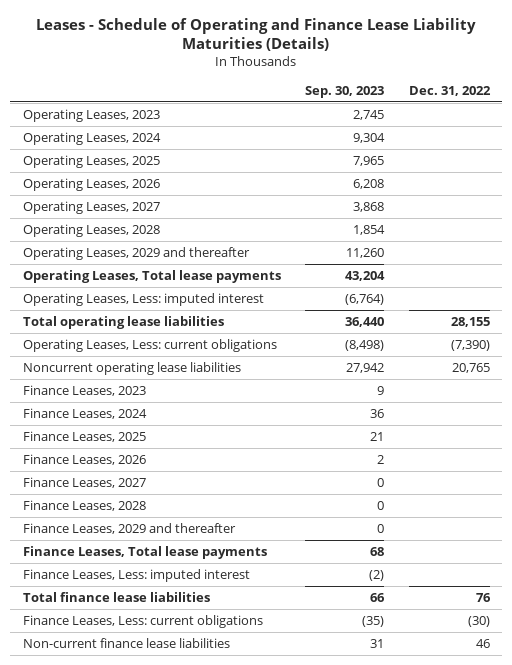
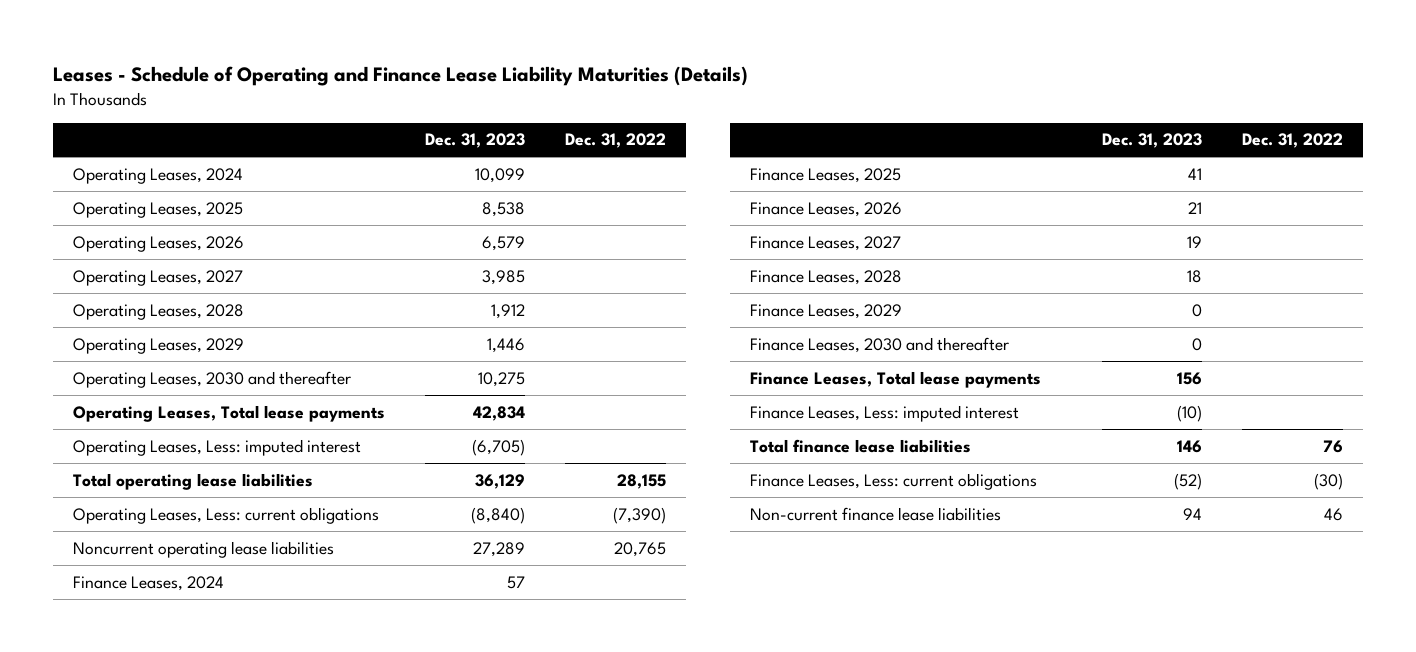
- | Sep. 30, 2023 | Dec. 31, 2022
+ | Dec. 31, 2023 | Dec. 31, 2022
- Operating Leases, 2023 | 2,745 |
- Operating Leases, 2029 and thereafter | 11,260 |
+ Operating Leases, 2029 | 1,446 |
+ Operating Leases, 2030 and thereafter | 10,275 |
- Finance Leases, 2023 | 9 |
- Finance Leases, 2029 and thereafter | 0 |
+ Finance Leases, 2029 | 0 |
+ Finance Leases, 2030 and thereafter | 0 |

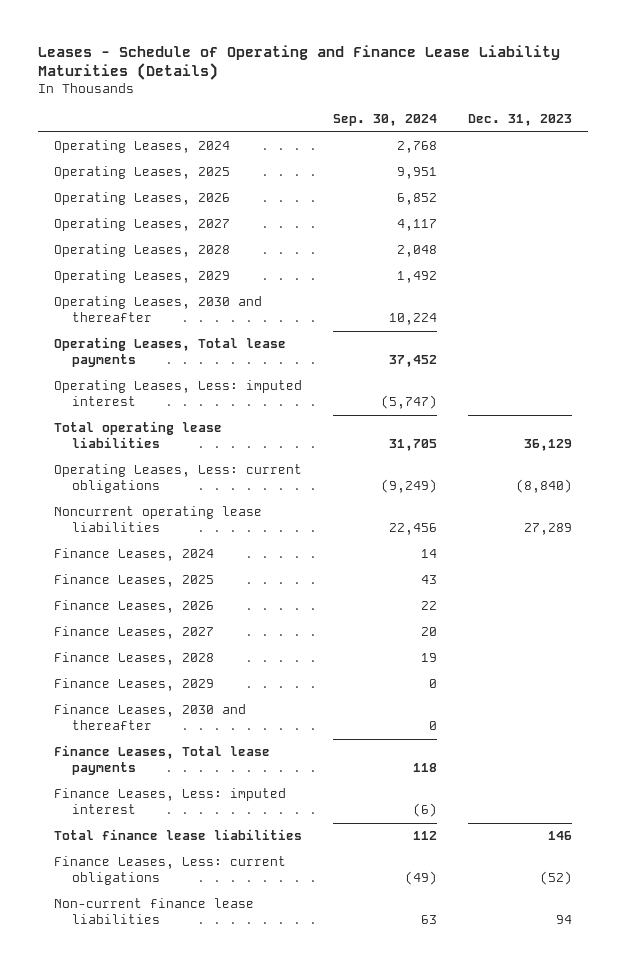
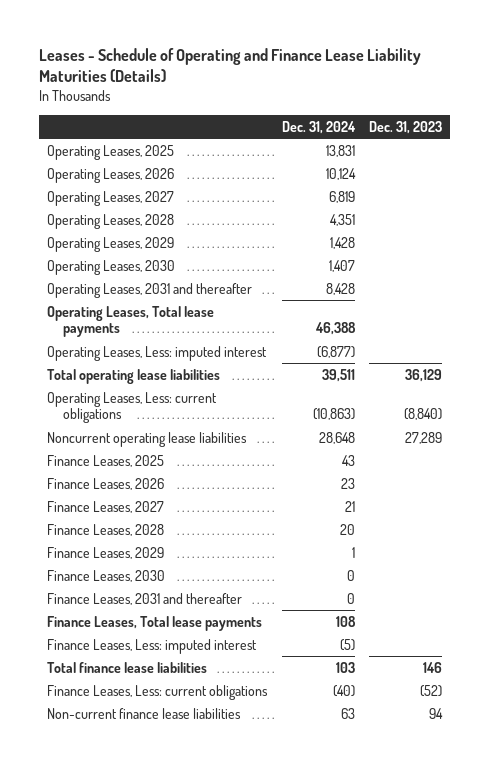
- | Sep. 30, 2024 | Dec. 31, 2023
+ | Dec. 31, 2024 | Dec. 31, 2023
- Operating Leases, 2024 | 2,768 |
- Operating Leases, 2030 and thereafter | 10,224 |
+ Operating Leases, 2030 | 1,407 |
+ Operating Leases, 2031 and thereafter | 8,428 |
- Finance Leases, 2024 | 14 |
- Finance Leases, 2030 and thereafter | 0 |
+ Finance Leases, 2030 | 0 |
+ Finance Leases, 2031 and thereafter | 0 |

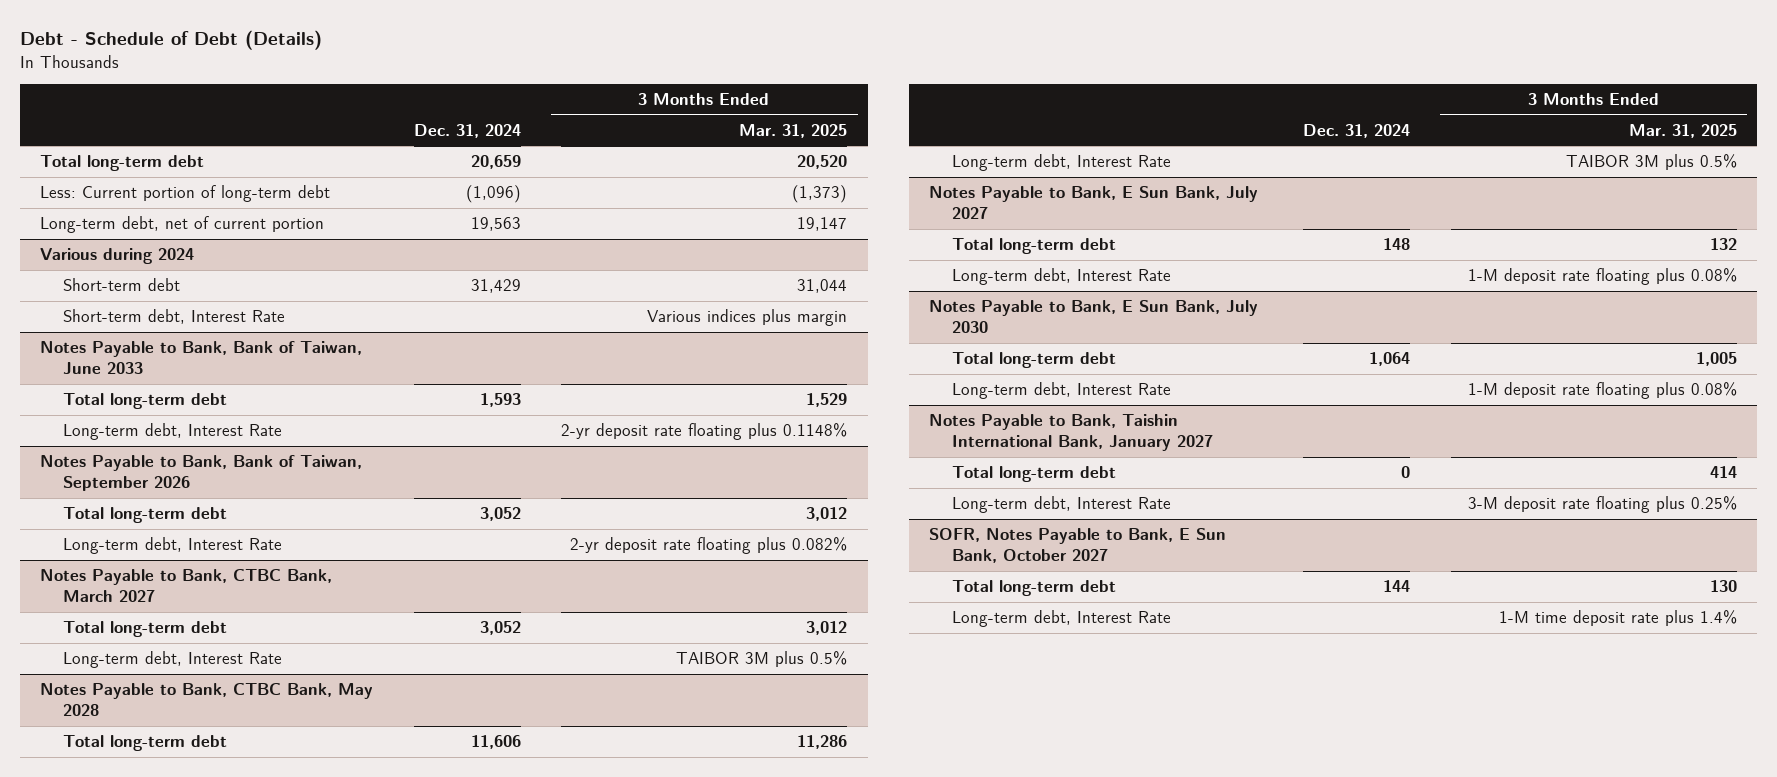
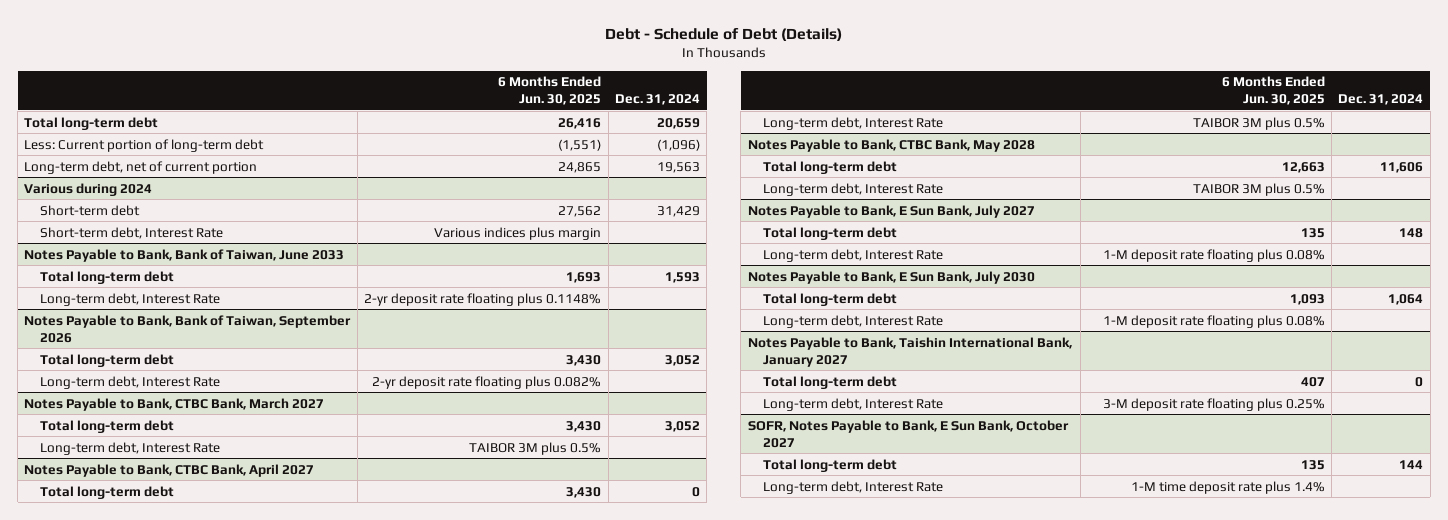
- | Dec. 31, 2024 | 3 Months Ended Mar. 31, 2025
+ | 6 Months Ended Jun. 30, 2025 | Dec. 31, 2024
+ Notes Payable to Bank, CTBC Bank, April 2027
+ Total long-term debt | 3,430 | 0
+ Long-term debt, Interest Rate | TAIBOR 3M plus 0.5% |

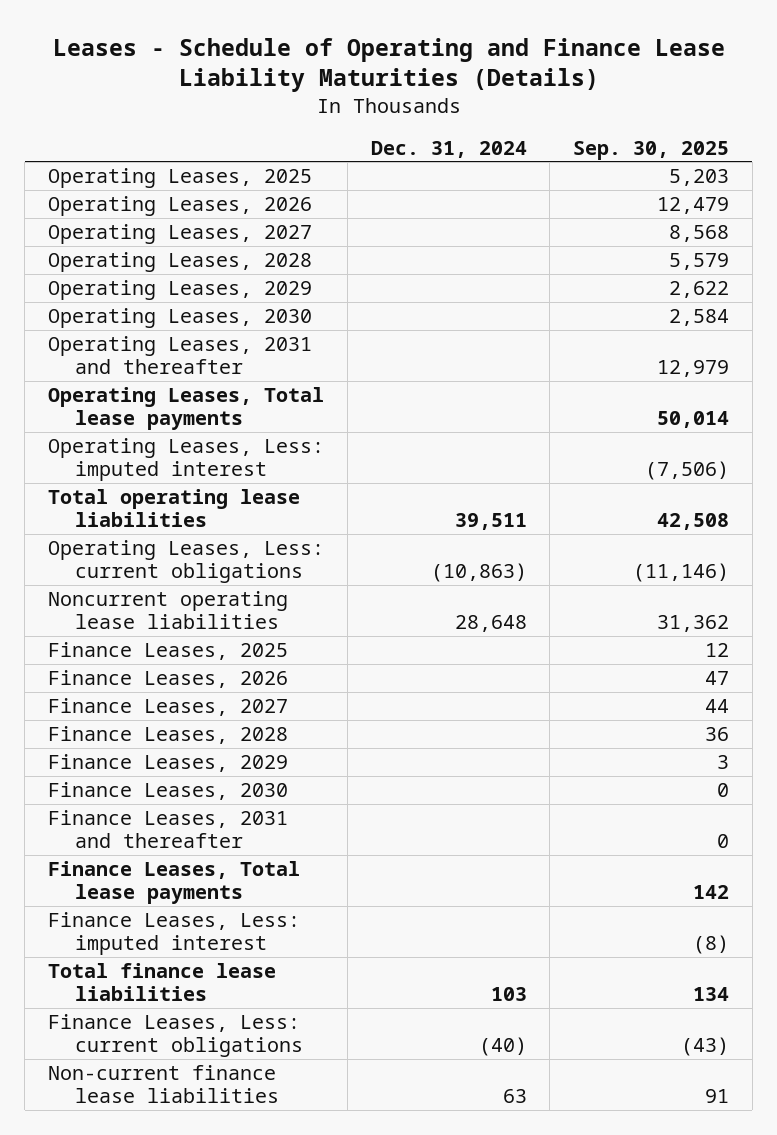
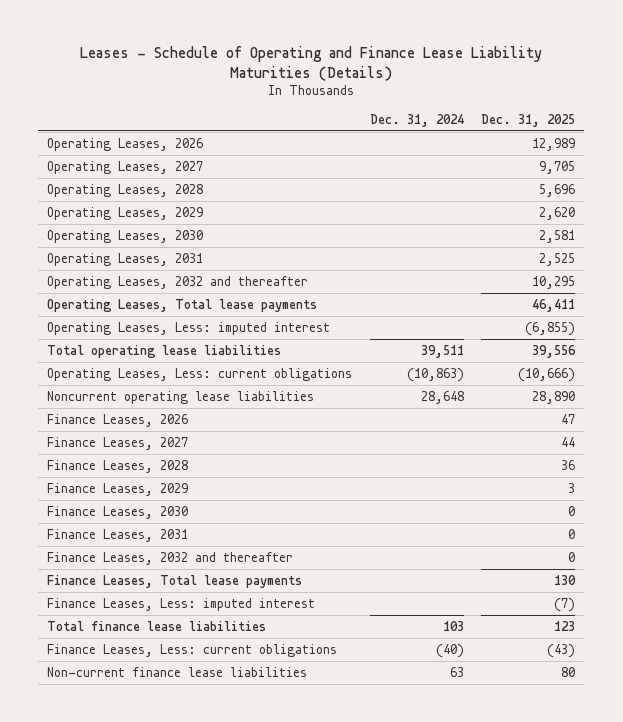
- | Dec. 31, 2024 | Sep. 30, 2025
+ | Dec. 31, 2024 | Dec. 31, 2025
- Operating Leases, 2025 | | 5,203
- Operating Leases, 2031 and thereafter | | 12,979
+ Operating Leases, 2031 | | 2,525
+ Operating Leases, 2032 and thereafter | | 10,295
- Finance Leases, 2025 | | 12
- Finance Leases, 2031 and thereafter | | 0
+ Finance Leases, 2031 | | 0
+ Finance Leases, 2032 and thereafter | | 0

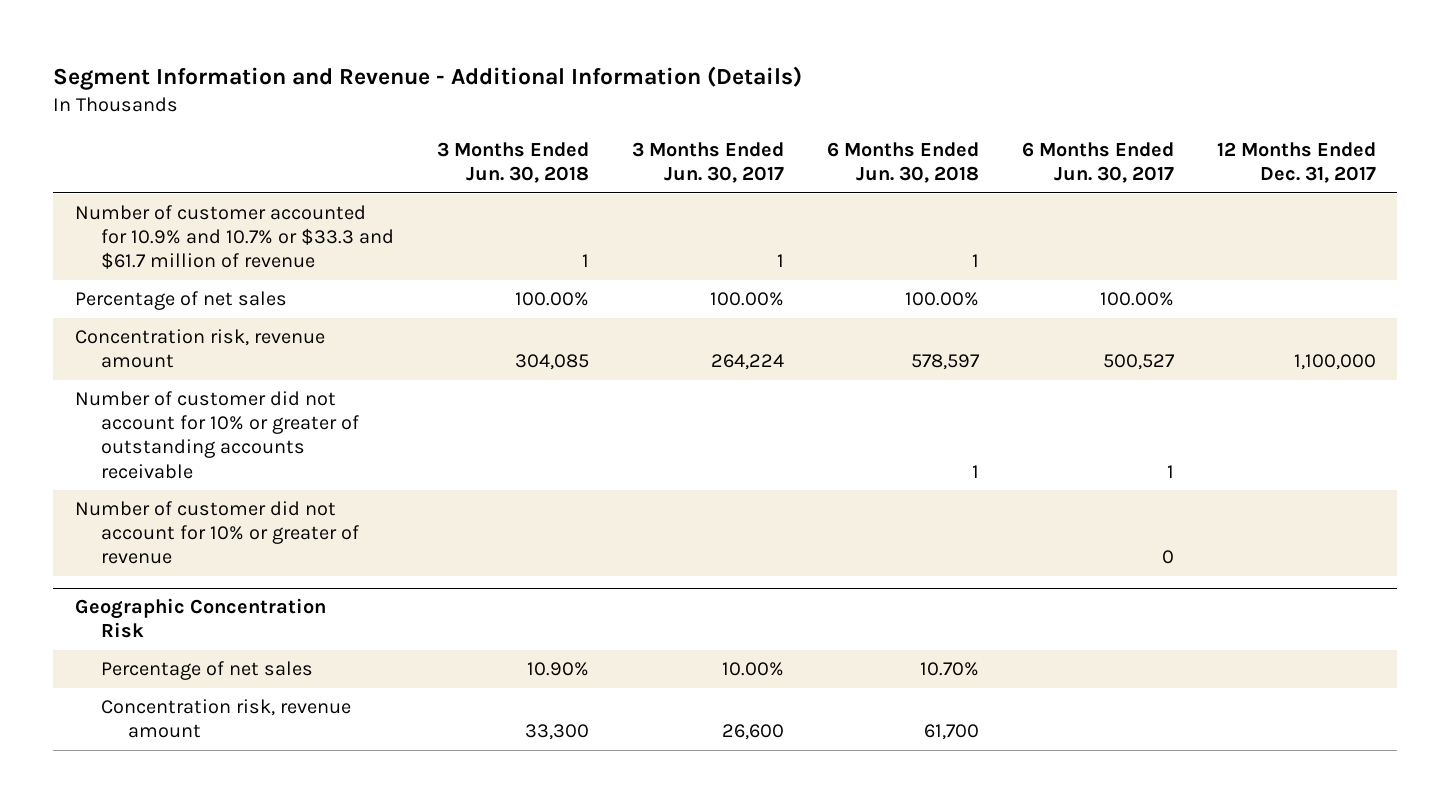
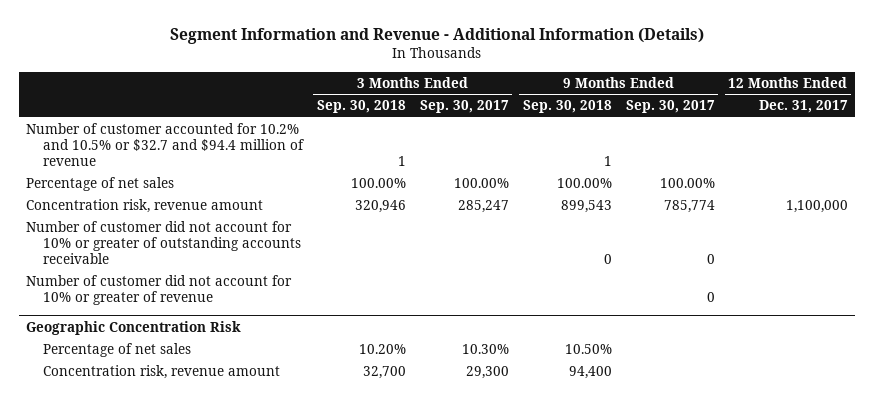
- | 3 Months Ended Jun. 30, 2018 | 3 Months Ended Jun. 30, 2017 | 6 Months Ended Jun. 30, 2018 | 6 Months Ended Jun. 30, 2017 | 12 Months Ended Dec. 31, 2017
+ | 3 Months Ended Sep. 30, 2018 | 3 Months Ended Sep. 30, 2017 | 9 Months Ended Sep. 30, 2018 | 9 Months Ended Sep. 30, 2017 | 12 Months Ended Dec. 31, 2017
- Number of customer accounted for 10.9% and 10.7% or $33.3 and $61.7 million of revenue | 1 | 1 | 1 | |
+ Number of customer accounted for 10.2% and 10.5% or $32.7 and $94.4 million of revenue | 1 | | 1 | |

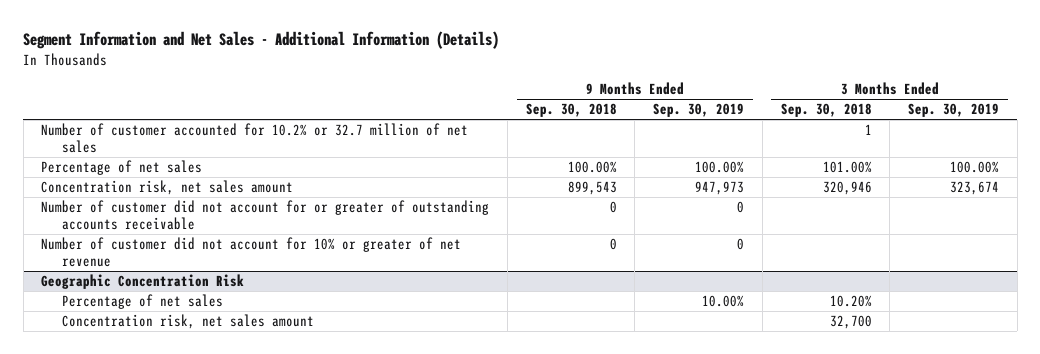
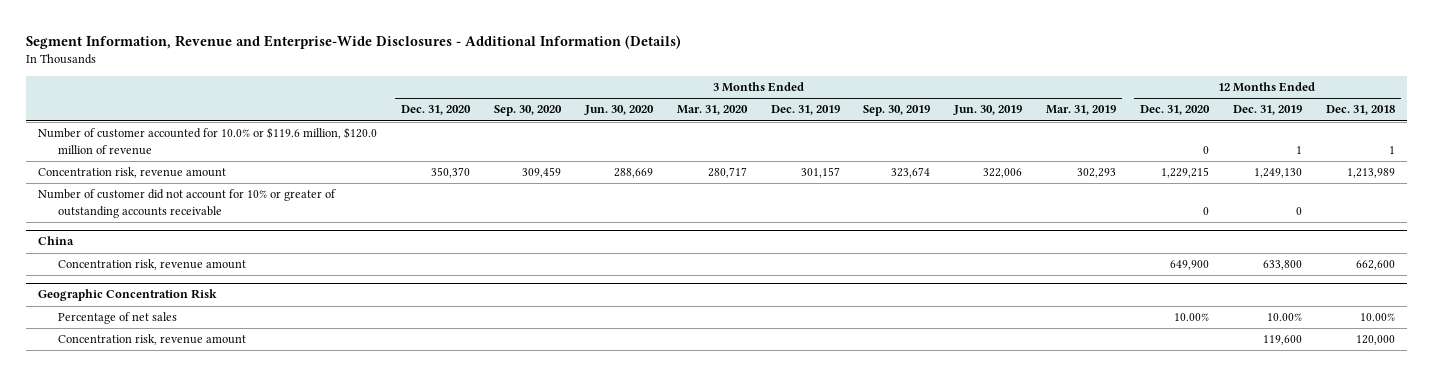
- Segment Information and Net Sales - Additional Information (Details)
+ Segment Information, Revenue and Enterprise-Wide Disclosures - Additional Information (Details)
- | 9 Months Ended Sep. 30, 2018 | 9 Months Ended Sep. 30, 2019 | 3 Months Ended Sep. 30, 2018 | 3 Months Ended Sep. 30, 2019
+ | 3 Months Ended Dec. 31, 2020 | 3 Months Ended Sep. 30, 2020 | 3 Months Ended Jun. 30, 2020 | 3 Months Ended Mar. 31, 2020 | 3 Months Ended Dec. 31, 2019 | 3 Months Ended Sep. 30, 2019 | 3 Months Ended Jun. 30, 2019 | 3 Months Ended Mar. 31, 2019 | 12 Months Ended Dec. 31, 2020 | 12 Months Ended Dec. 31, 2019 | 12 Months Ended Dec. 31, 2018
- Number of customer accounted for 10.2% or 32.7 million of net sales | | | 1 |
- Percentage of net sales | 100.00% | 100.00% | 101.00% | 100.00%
- Concentration risk, net sales amount | 899,543 | 947,973 | 320,946 | 323,674
- Number of customer did not account for or greater of outstanding accounts receivable | 0 | 0 | |
- Number of customer did not account for 10% or greater of net revenue | 0 | 0 | |
+ Number of customer accounted for 10.0% or $119.6 million, $120.0 million of revenue | | | | | | | | | 0 | 1 | 1
+ Concentration risk, revenue amount | 350,370 | 309,459 | 288,669 | 280,717 | 301,157 | 323,674 | 322,006 | 302,293 | 1,229,215 | 1,249,130 | 1,213,989
+ Number of customer did not account for 10% or greater of outstanding accounts receivable | | | | | | | | | 0 | 0 |
+ China
+ Concentration risk, revenue amount | | | | | | | | | 649,900 | 633,800 | 662,600
@ Geographic Concentration Risk
- Concentration risk, net sales amount | | | 32,700 |
+ Concentration risk, revenue amount | | | | | | | | | | 119,600 | 120,000

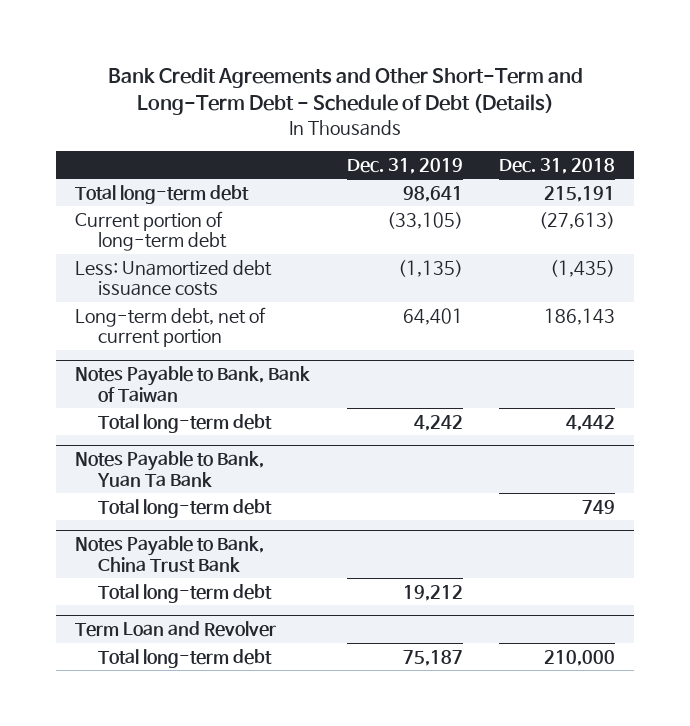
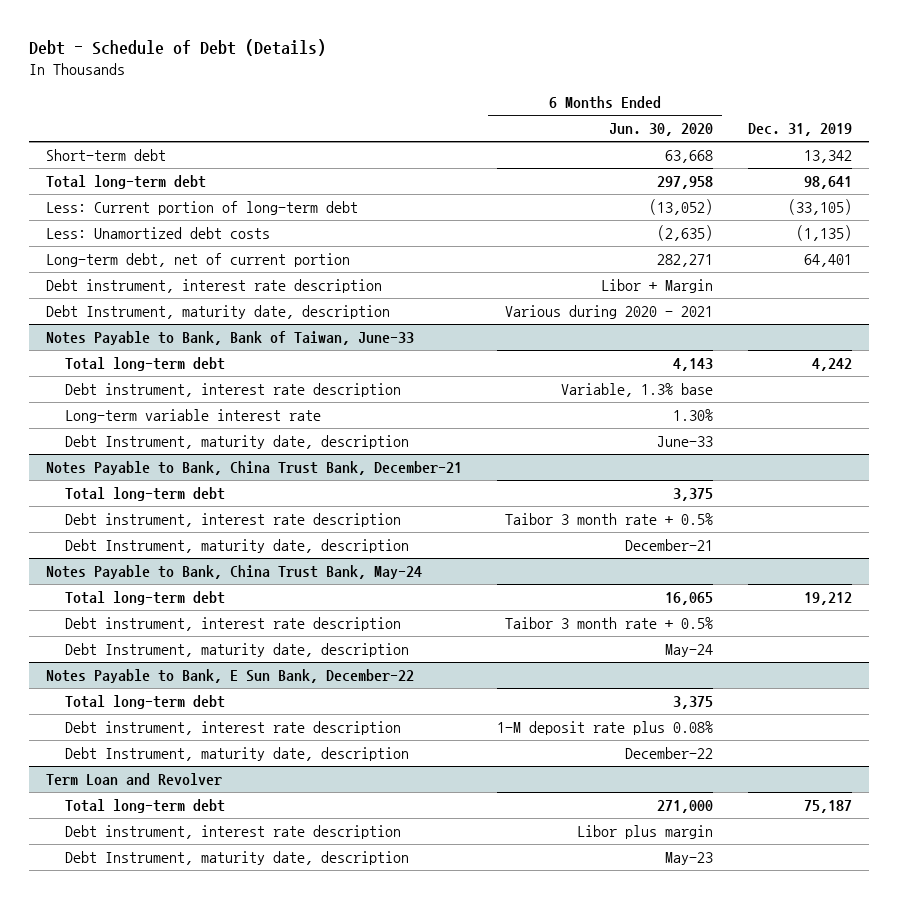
- Bank Credit Agreements and Other Short-Term and Long-Term Debt - Schedule of Debt (Details)
+ Debt - Schedule of Debt (Details)
- | Dec. 31, 2019 | Dec. 31, 2018
+ | 6 Months Ended Jun. 30, 2020 | Dec. 31, 2019
+ Short-term debt | 63,668 | 13,342
- Current portion of long-term debt | (33,105) | (27,613)
- Less: Unamortized debt issuance costs | (1,135) | (1,435)
+ Less: Current portion of long-term debt | (13,052) | (33,105)
+ Less: Unamortized debt costs | (2,635) | (1,135)
- Notes Payable to Bank, Bank of Taiwan
+ Debt instrument, interest rate description | Libor + Margin |
+ Debt Instrument, maturity date, description | Various during 2020 - 2021 |
+ Notes Payable to Bank, Bank of Taiwan, June-33
- Notes Payable to Bank, Yuan Ta Bank
- Total long-term debt | | 749
- Notes Payable to Bank, China Trust Bank
+ Debt instrument, interest rate description | Variable, 1.3% base |
+ Long-term variable interest rate | 1.30% |
+ Debt Instrument, maturity date, description | June-33 |
+ Notes Payable to Bank, China Trust Bank, December-21
+ Total long-term debt | 3,375 |
+ Debt instrument, interest rate description | Taibor 3 month rate + 0.5% |
+ Debt Instrument, maturity date, description | December-21 |
+ Notes Payable to Bank, China Trust Bank, May-24
+ Debt instrument, interest rate description | Taibor 3 month rate + 0.5% |
+ Debt Instrument, maturity date, description | May-24 |
+ Notes Payable to Bank, E Sun Bank, December-22
+ Total long-term debt | 3,375 |
+ Debt instrument, interest rate description | 1-M deposit rate plus 0.08% |
+ Debt Instrument, maturity date, description | December-22 |
@ Term Loan and Revolver
+ Debt instrument, interest rate description | Libor plus margin |
+ Debt Instrument, maturity date, description | May-23 |

